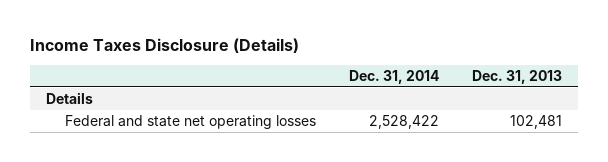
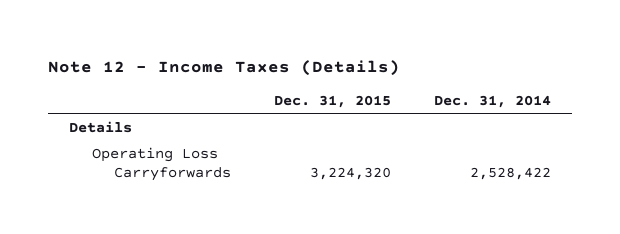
- Income Taxes Disclosure (Details)
+ Note 12 - Income Taxes (Details)
- | Dec. 31, 2014 | Dec. 31, 2013
+ | Dec. 31, 2015 | Dec. 31, 2014
- Federal and state net operating losses | 2,528,422 | 102,481
+ Operating Loss Carryforwards | 3,224,320 | 2,528,422

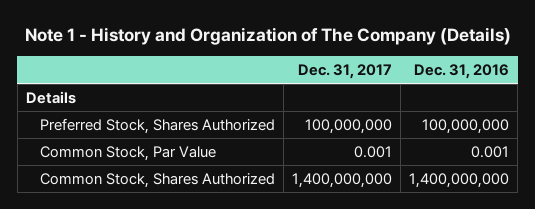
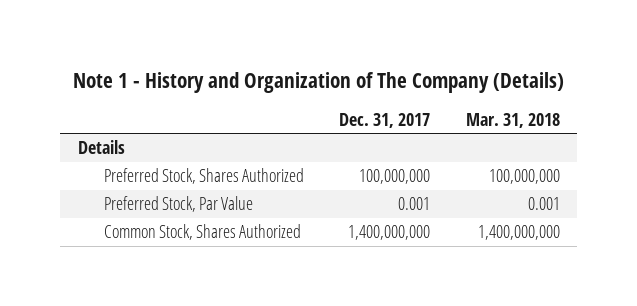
- | Dec. 31, 2017 | Dec. 31, 2016
+ | Dec. 31, 2017 | Mar. 31, 2018
- Common Stock, Par Value | 0.001 | 0.001
+ Preferred Stock, Par Value | 0.001 | 0.001

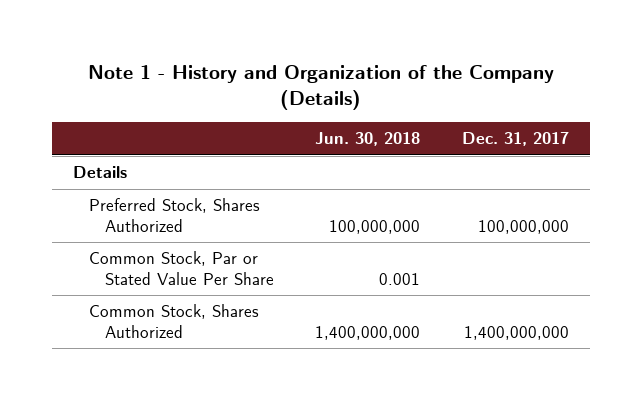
- Note 1 - History and Organization of The Company (Details)
+ Note 1 - History and Organization of the Company (Details)
- | Dec. 31, 2017 | Mar. 31, 2018
+ | Jun. 30, 2018 | Dec. 31, 2017
- Preferred Stock, Par Value | 0.001 | 0.001
+ Common Stock, Par or Stated Value Per Share | 0.001 |

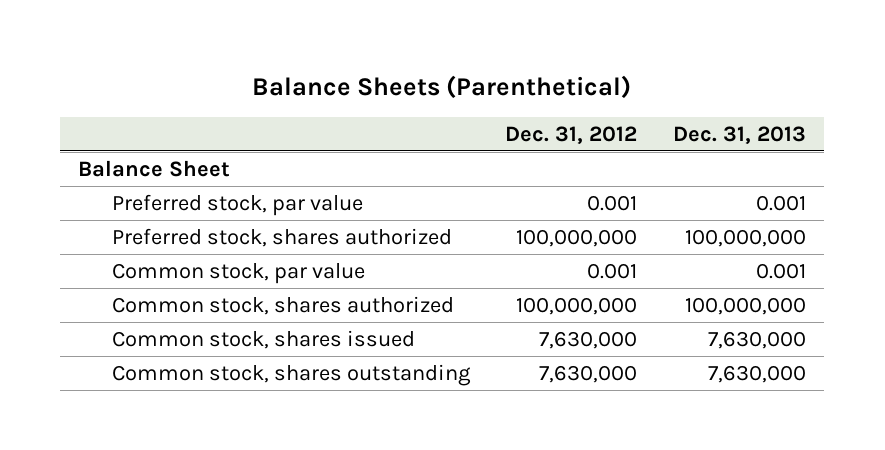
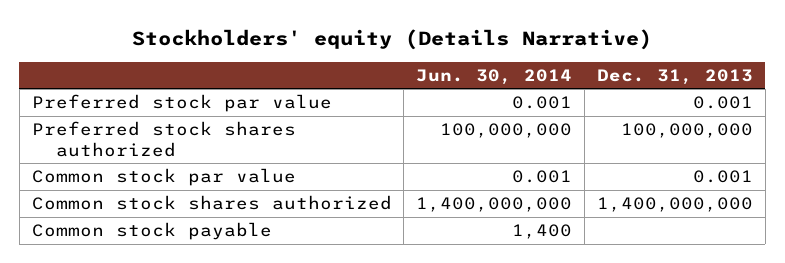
- Balance Sheets (Parenthetical)
+ Stockholders' equity (Details Narrative)
- | Dec. 31, 2012 | Dec. 31, 2013
+ | Jun. 30, 2014 | Dec. 31, 2013
- Balance Sheet
- Preferred stock, par value | 0.001 | 0.001
- Preferred stock, shares authorized | 100,000,000 | 100,000,000
- Common stock, par value | 0.001 | 0.001
- Common stock, shares authorized | 100,000,000 | 100,000,000
- Common stock, shares issued | 7,630,000 | 7,630,000
- Common stock, shares outstanding | 7,630,000 | 7,630,000
+ Preferred stock par value | 0.001 | 0.001
+ Preferred stock shares authorized | 100,000,000 | 100,000,000
+ Common stock par value | 0.001 | 0.001
+ Common stock shares authorized | 1,400,000,000 | 1,400,000,000
+ Common stock payable | 1,400 |

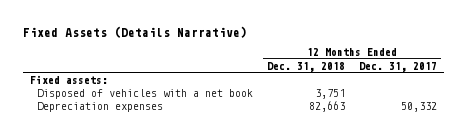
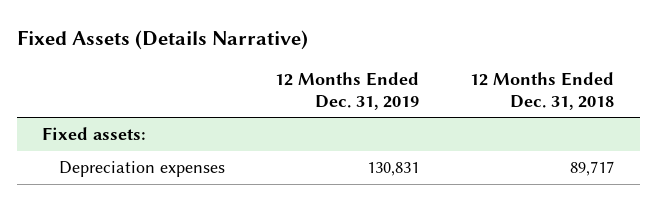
- | 12 Months Ended Dec. 31, 2018 | 12 Months Ended Dec. 31, 2017
+ | 12 Months Ended Dec. 31, 2019 | 12 Months Ended Dec. 31, 2018
- Disposed of vehicles with a net book | 3,751 |
- Depreciation expenses | 82,663 | 50,332
+ Depreciation expenses | 130,831 | 89,717

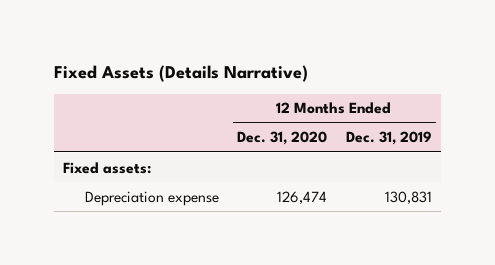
- | 12 Months Ended Dec. 31, 2019 | 12 Months Ended Dec. 31, 2018
+ | 12 Months Ended Dec. 31, 2020 | 12 Months Ended Dec. 31, 2019
- Depreciation expenses | 130,831 | 89,717
+ Depreciation expense | 126,474 | 130,831

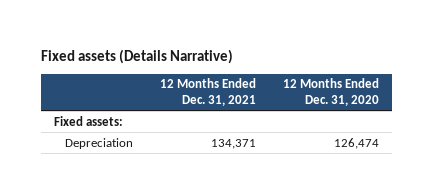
- Fixed Assets (Details Narrative)
+ Fixed assets (Details Narrative)
- | 12 Months Ended Dec. 31, 2020 | 12 Months Ended Dec. 31, 2019
+ | 12 Months Ended Dec. 31, 2021 | 12 Months Ended Dec. 31, 2020
- Depreciation expense | 126,474 | 130,831
+ Depreciation | 134,371 | 126,474

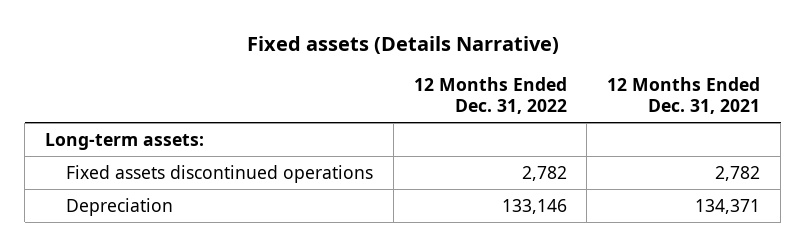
- | 12 Months Ended Dec. 31, 2021 | 12 Months Ended Dec. 31, 2020
+ | 12 Months Ended Dec. 31, 2022 | 12 Months Ended Dec. 31, 2021
- Fixed assets:
+ Long-term assets:
+ Fixed assets discontinued operations | 2,782 | 2,782

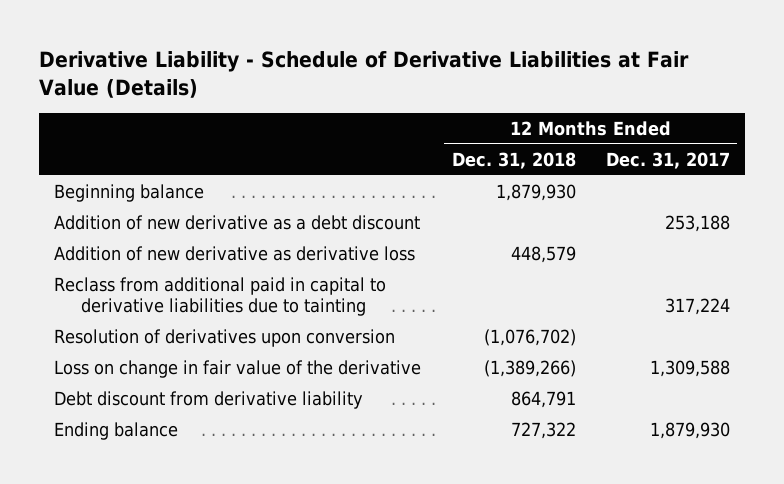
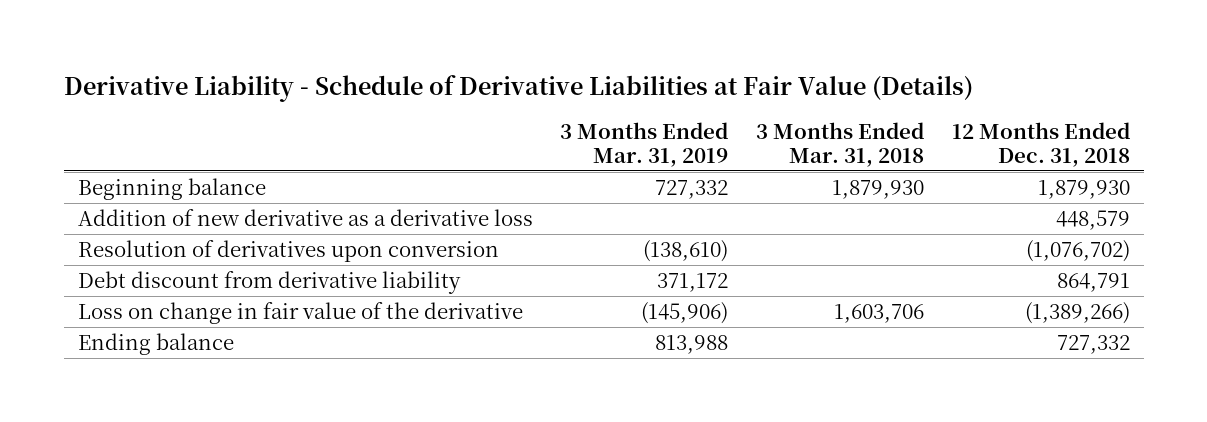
- | 12 Months Ended Dec. 31, 2018 | 12 Months Ended Dec. 31, 2017
+ | 3 Months Ended Mar. 31, 2019 | 3 Months Ended Mar. 31, 2018 | 12 Months Ended Dec. 31, 2018
- Addition of new derivative as a debt discount | | 253,188
- Addition of new derivative as derivative loss | 448,579 |
- Reclass from additional paid in capital to derivative liabilities due to tainting | | 317,224
+ Addition of new derivative as a derivative loss | | | 448,579
- Ending balance | 727,322 | 1,879,930
moved down: Loss on change in fair value of the derivative | (145,906) | 1,603,706 | (1,389,266)
+ Ending balance | 813,988 | | 727,332

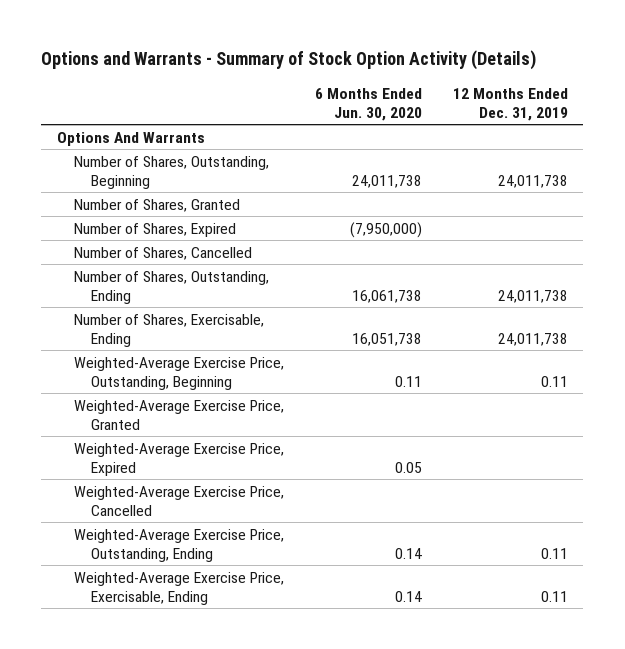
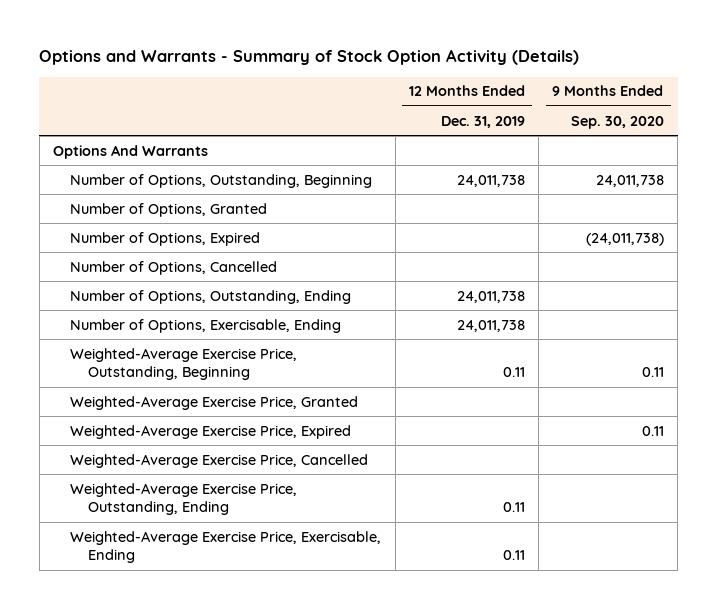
- | 6 Months Ended Jun. 30, 2020 | 12 Months Ended Dec. 31, 2019
+ | 12 Months Ended Dec. 31, 2019 | 9 Months Ended Sep. 30, 2020
- Number of Shares, Outstanding, Beginning | 24,011,738 | 24,011,738
- Number of Shares, Granted
- Number of Shares, Expired | (7,950,000) |
- Number of Shares, Cancelled
- Number of Shares, Outstanding, Ending | 16,061,738 | 24,011,738
- Number of Shares, Exercisable, Ending | 16,051,738 | 24,011,738
+ Number of Options, Outstanding, Beginning | 24,011,738 | 24,011,738
+ Number of Options, Granted
+ Number of Options, Expired | | (24,011,738)
+ Number of Options, Cancelled
+ Number of Options, Outstanding, Ending | 24,011,738 |
+ Number of Options, Exercisable, Ending | 24,011,738 |

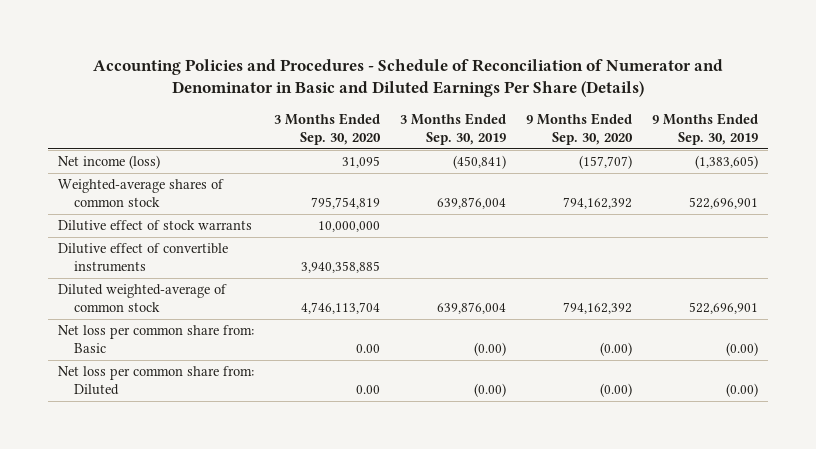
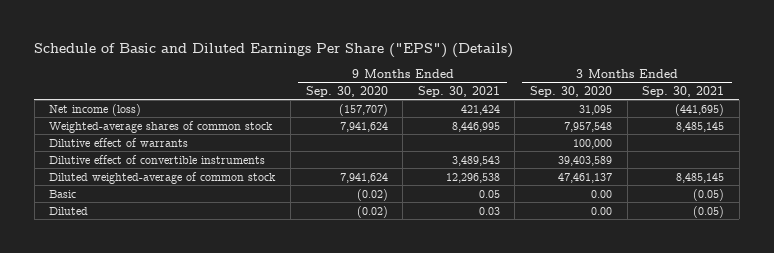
- Accounting Policies and Procedures - Schedule of Reconciliation of Numerator and Denominator in Basic and Diluted Earnings Per Share (Details)
+ Schedule of Basic and Diluted Earnings Per Share ("EPS") (Details)
- | 3 Months Ended Sep. 30, 2020 | 3 Months Ended Sep. 30, 2019 | 9 Months Ended Sep. 30, 2020 | 9 Months Ended Sep. 30, 2019
+ | 9 Months Ended Sep. 30, 2020 | 9 Months Ended Sep. 30, 2021 | 3 Months Ended Sep. 30, 2020 | 3 Months Ended Sep. 30, 2021
- Weighted-average shares of common stock | 795,754,819 | 639,876,004 | 794,162,392 | 522,696,901
- Dilutive effect of stock warrants | 10,000,000 | | |
- Dilutive effect of convertible instruments | 3,940,358,885 | | |
- Diluted weighted-average of common stock | 4,746,113,704 | 639,876,004 | 794,162,392 | 522,696,901
- Net loss per common share from: Basic | 0.00 | (0.00) | (0.00) | (0.00)
- Net loss per common share from: Diluted | 0.00 | (0.00) | (0.00) | (0.00)
+ Weighted-average shares of common stock | 7,941,624 | 8,446,995 | 7,957,548 | 8,485,145
+ Dilutive effect of warrants | | | 100,000 |
+ Dilutive effect of convertible instruments | | 3,489,543 | 39,403,589 |
+ Diluted weighted-average of common stock | 7,941,624 | 12,296,538 | 47,461,137 | 8,485,145
+ Basic | (0.02) | 0.05 | 0.00 | (0.05)
+ Diluted | (0.02) | 0.03 | 0.00 | (0.05)

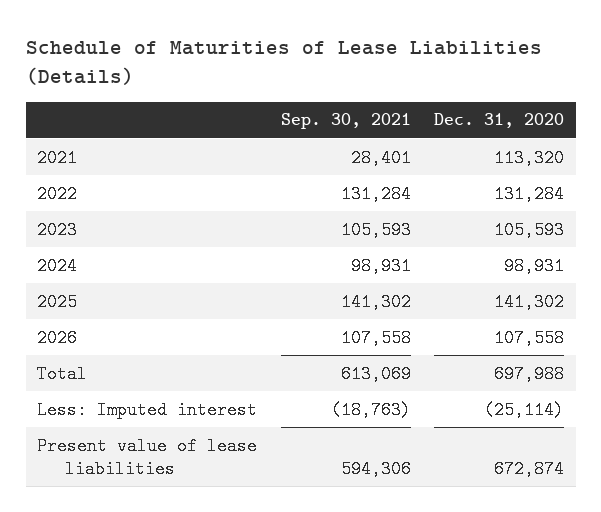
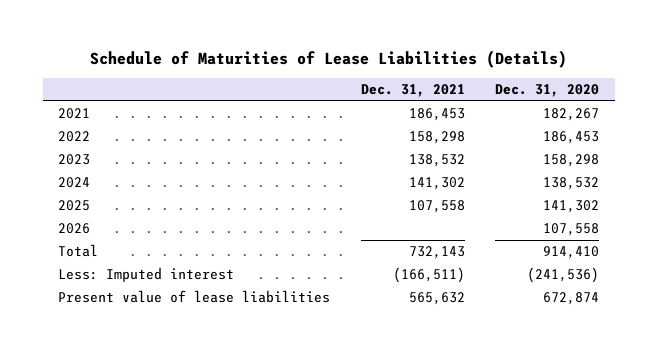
- | Sep. 30, 2021 | Dec. 31, 2020
+ | Dec. 31, 2021 | Dec. 31, 2020
- 2021 | 28,401 | 113,320
- 2022 | 131,284 | 131,284
- 2023 | 105,593 | 105,593
- 2024 | 98,931 | 98,931
+ 2021 | 186,453 | 182,267
+ 2022 | 158,298 | 186,453
+ 2023 | 138,532 | 158,298
+ 2024 | 141,302 | 138,532
- Total | 613,069 | 697,988
- Less: Imputed interest | (18,763) | (25,114)
+ Total | 732,143 | 914,410
+ Less: Imputed interest | (166,511) | (241,536)

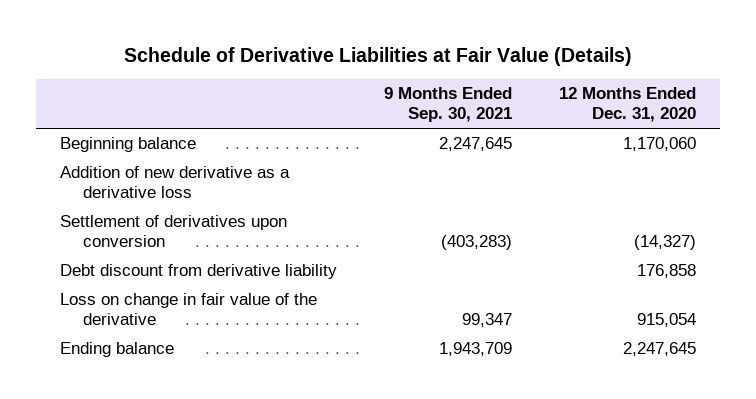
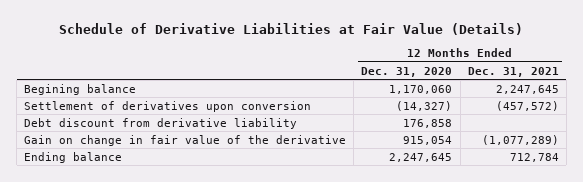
- | 9 Months Ended Sep. 30, 2021 | 12 Months Ended Dec. 31, 2020
+ | 12 Months Ended Dec. 31, 2020 | 12 Months Ended Dec. 31, 2021
- Beginning balance | 2,247,645 | 1,170,060
- Addition of new derivative as a derivative loss
+ Begining balance | 1,170,060 | 2,247,645
- Loss on change in fair value of the derivative | 99,347 | 915,054
+ Gain on change in fair value of the derivative | 915,054 | (1,077,289)

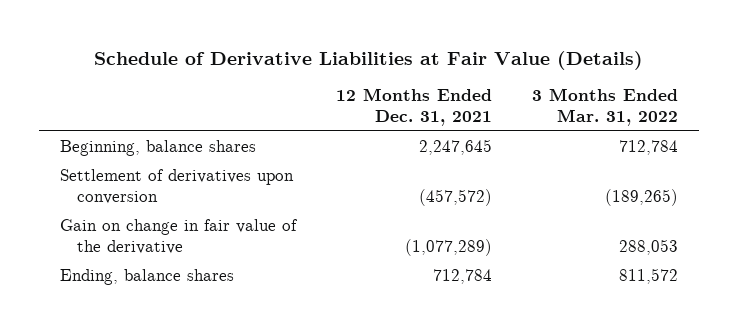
- | 12 Months Ended Dec. 31, 2020 | 12 Months Ended Dec. 31, 2021
+ | 12 Months Ended Dec. 31, 2021 | 3 Months Ended Mar. 31, 2022
- Begining balance | 1,170,060 | 2,247,645
+ Beginning, balance shares | 2,247,645 | 712,784
- Debt discount from derivative liability | 176,858 |
- Ending balance | 2,247,645 | 712,784
+ Ending, balance shares | 712,784 | 811,572

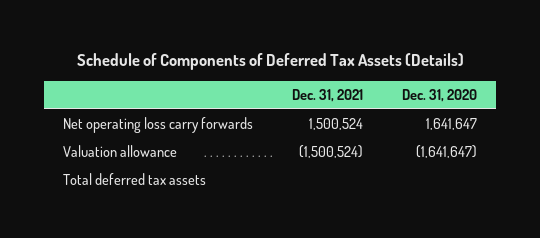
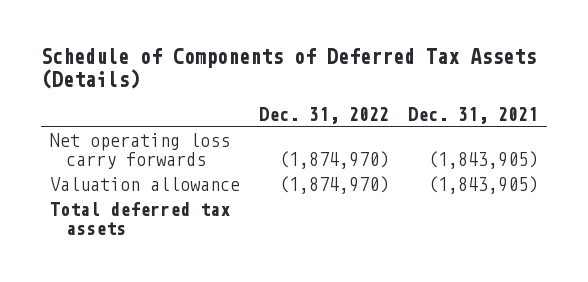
- | Dec. 31, 2021 | Dec. 31, 2020
+ | Dec. 31, 2022 | Dec. 31, 2021
- Net operating loss carry forwards | 1,500,524 | 1,641,647
- Valuation allowance | (1,500,524) | (1,641,647)
+ Net operating loss carry forwards | (1,874,970) | (1,843,905)
+ Valuation allowance | (1,874,970) | (1,843,905)

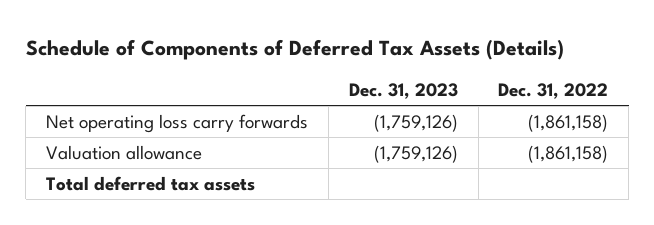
- | Dec. 31, 2022 | Dec. 31, 2021
+ | Dec. 31, 2023 | Dec. 31, 2022
- Net operating loss carry forwards | (1,874,970) | (1,843,905)
- Valuation allowance | (1,874,970) | (1,843,905)
+ Net operating loss carry forwards | (1,759,126) | (1,861,158)
+ Valuation allowance | (1,759,126) | (1,861,158)

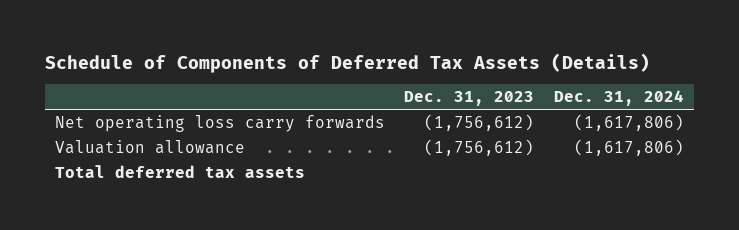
- | Dec. 31, 2023 | Dec. 31, 2022
+ | Dec. 31, 2023 | Dec. 31, 2024
- Net operating loss carry forwards | (1,759,126) | (1,861,158)
- Valuation allowance | (1,759,126) | (1,861,158)
+ Net operating loss carry forwards | (1,756,612) | (1,617,806)
+ Valuation allowance | (1,756,612) | (1,617,806)

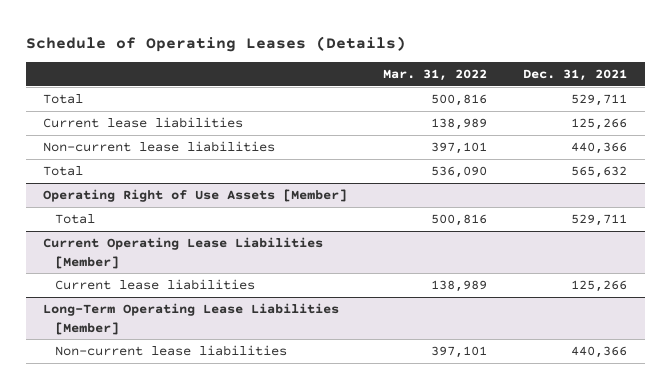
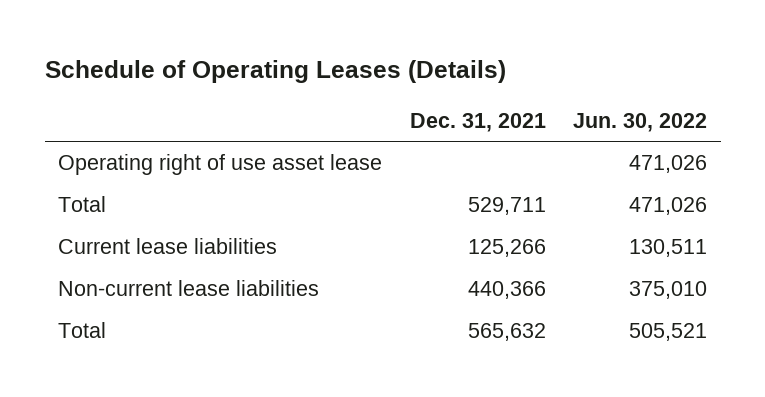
- | Mar. 31, 2022 | Dec. 31, 2021
+ | Dec. 31, 2021 | Jun. 30, 2022
+ Operating right of use asset lease | | 471,026
- Operating Right of Use Assets [Member]
- Total | 500,816 | 529,711
- Current Operating Lease Liabilities [Member]
- Current lease liabilities | 138,989 | 125,266
- Long-Term Operating Lease Liabilities [Member]
- Non-current lease liabilities | 397,101 | 440,366

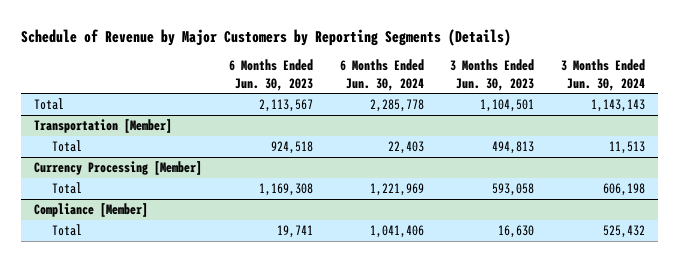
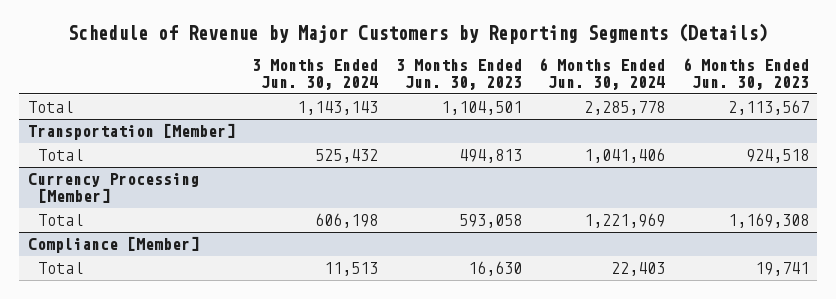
- | 6 Months Ended Jun. 30, 2023 | 6 Months Ended Jun. 30, 2024 | 3 Months Ended Jun. 30, 2023 | 3 Months Ended Jun. 30, 2024
+ | 3 Months Ended Jun. 30, 2024 | 3 Months Ended Jun. 30, 2023 | 6 Months Ended Jun. 30, 2024 | 6 Months Ended Jun. 30, 2023
@ Transportation [Member]
- Total | 924,518 | 22,403 | 494,813 | 11,513
+ Total | 525,432 | 494,813 | 1,041,406 | 924,518
@ Compliance [Member]
- Total | 19,741 | 1,041,406 | 16,630 | 525,432
+ Total | 11,513 | 16,630 | 22,403 | 19,741

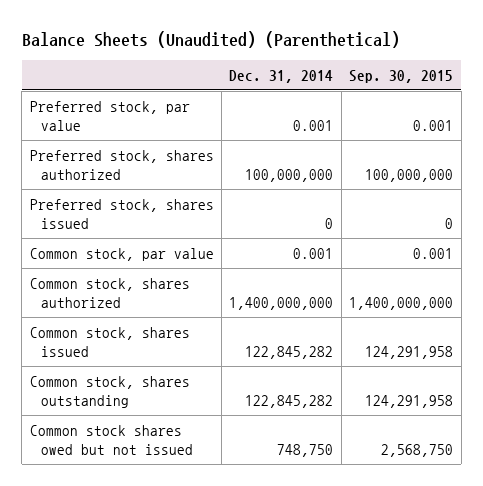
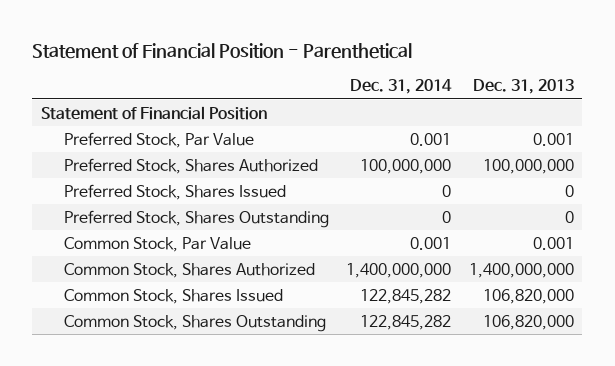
- Balance Sheets (Unaudited) (Parenthetical)
+ Statement of Financial Position - Parenthetical
- | Dec. 31, 2014 | Sep. 30, 2015
+ | Dec. 31, 2014 | Dec. 31, 2013
- Preferred stock, par value | 0.001 | 0.001
- Preferred stock, shares authorized | 100,000,000 | 100,000,000
- Preferred stock, shares issued | 0 | 0
- Common stock, par value | 0.001 | 0.001
- Common stock, shares authorized | 1,400,000,000 | 1,400,000,000
- Common stock, shares issued | 122,845,282 | 124,291,958
- Common stock, shares outstanding | 122,845,282 | 124,291,958
- Common stock shares owed but not issued | 748,750 | 2,568,750
+ Statement of Financial Position
+ Preferred Stock, Par Value | 0.001 | 0.001
+ Preferred Stock, Shares Authorized | 100,000,000 | 100,000,000
+ Preferred Stock, Shares Issued | 0 | 0
+ Preferred Stock, Shares Outstanding | 0 | 0
+ Common Stock, Par Value | 0.001 | 0.001
+ Common Stock, Shares Authorized | 1,400,000,000 | 1,400,000,000
+ Common Stock, Shares Issued | 122,845,282 | 106,820,000
+ Common Stock, Shares Outstanding | 122,845,282 | 106,820,000

